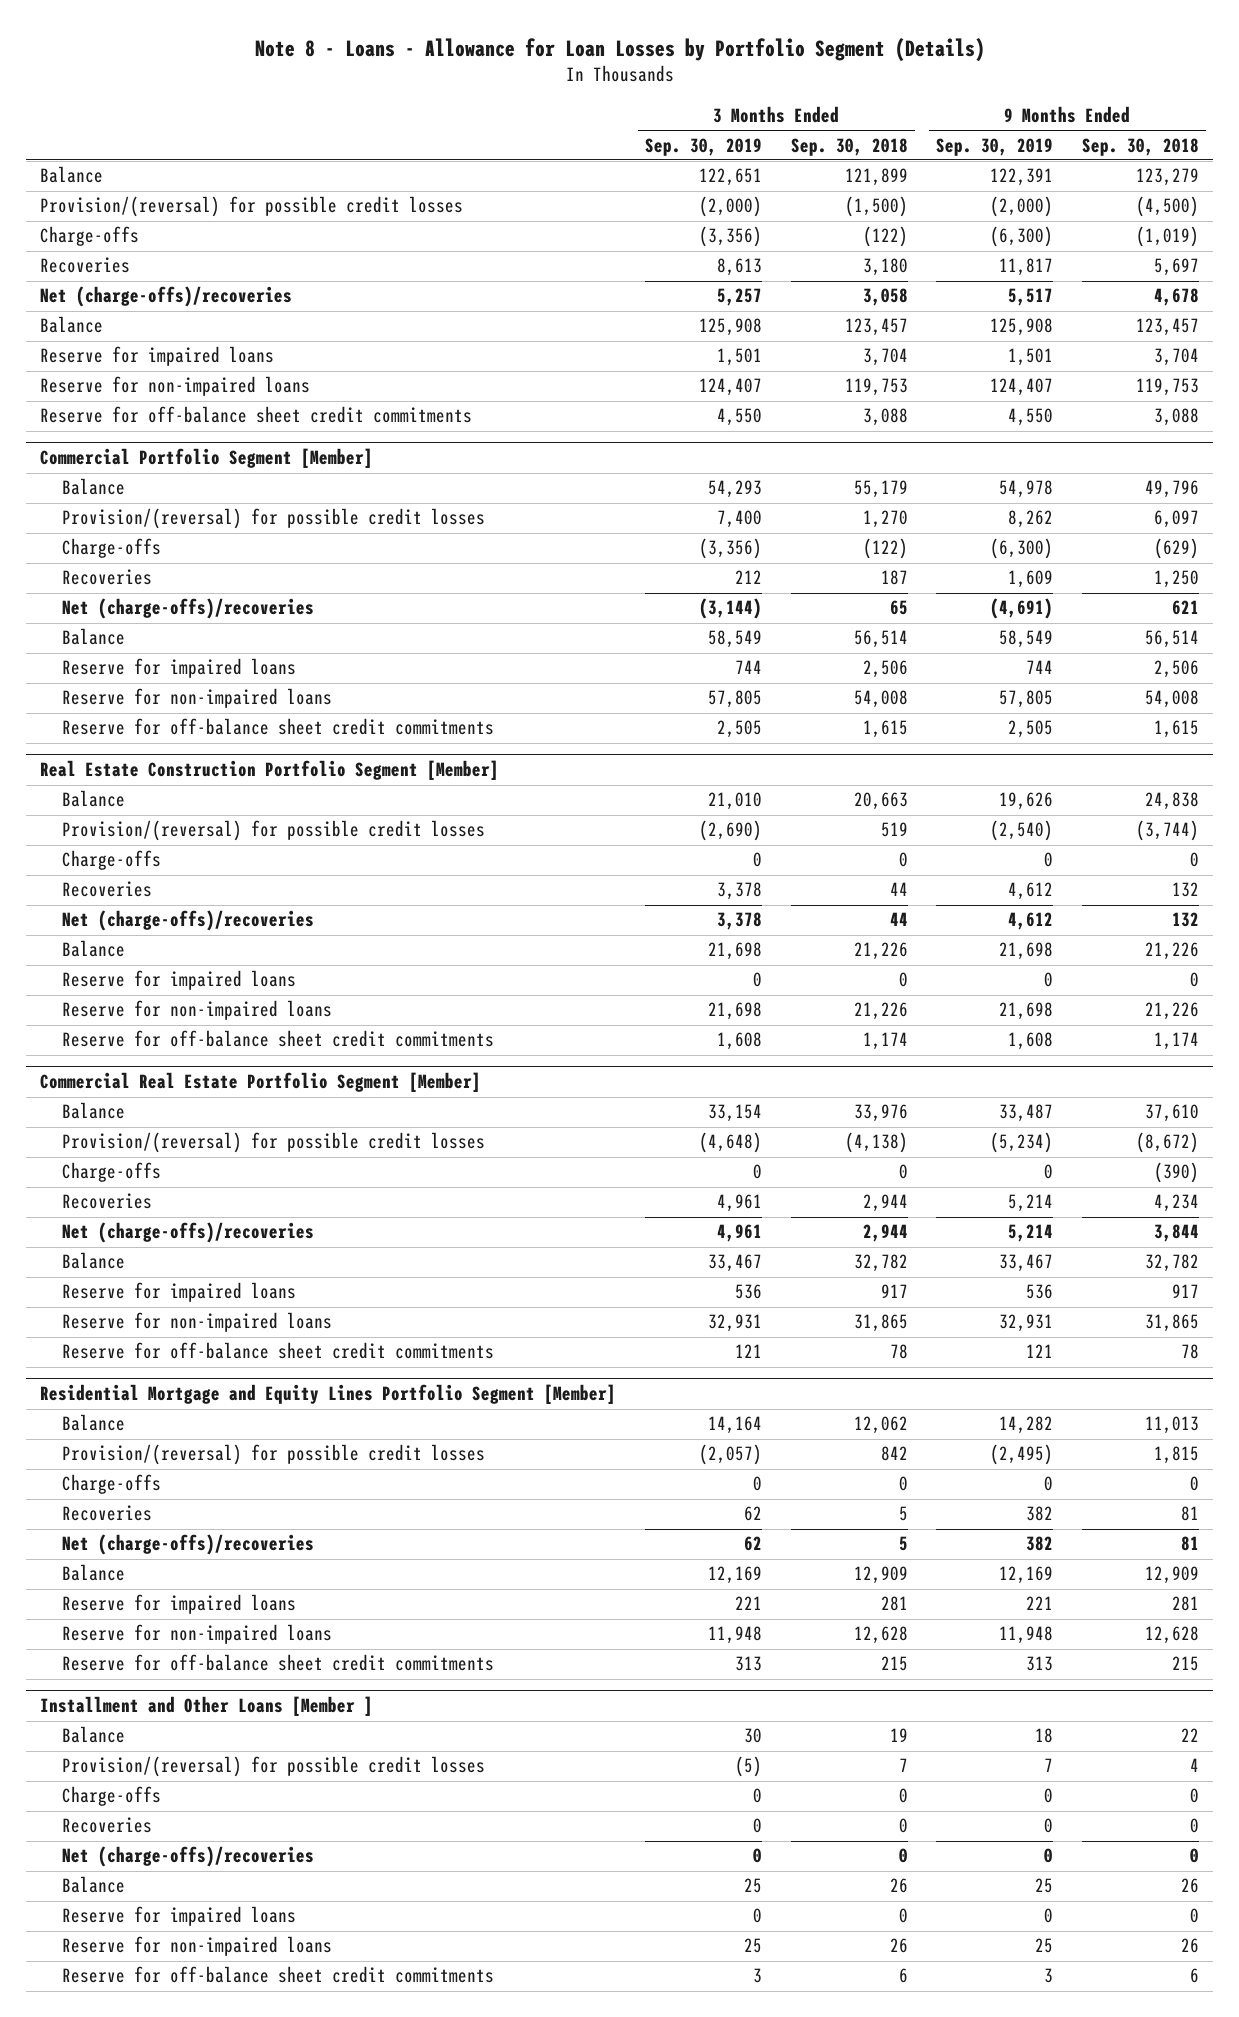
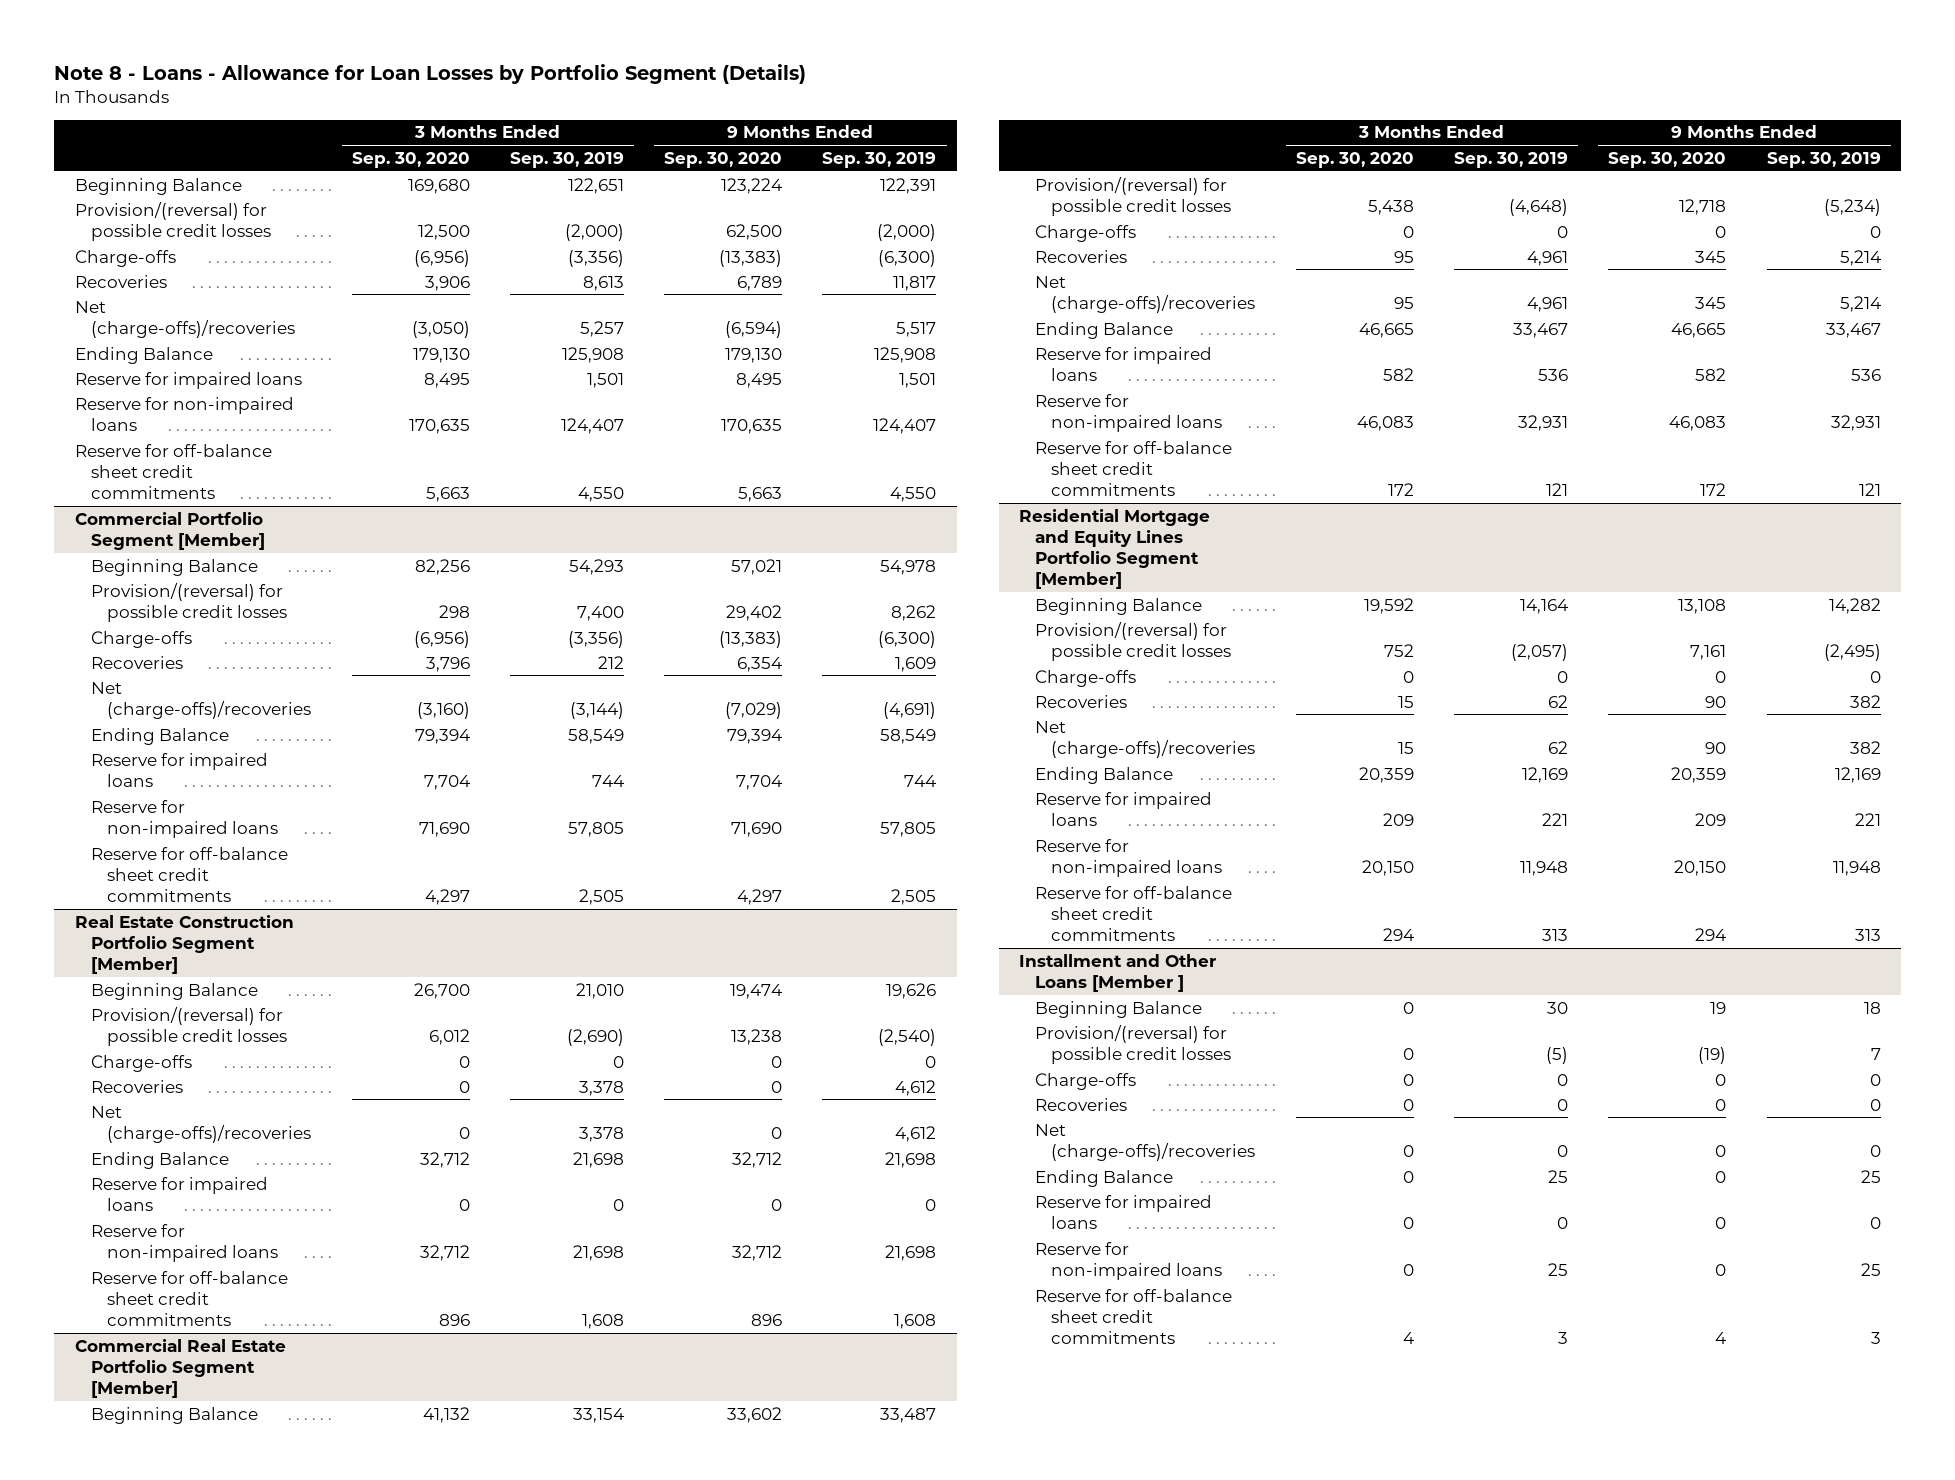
- | 3 Months Ended Sep. 30, 2019 | 3 Months Ended Sep. 30, 2018 | 9 Months Ended Sep. 30, 2019 | 9 Months Ended Sep. 30, 2018
+ | 3 Months Ended Sep. 30, 2020 | 3 Months Ended Sep. 30, 2019 | 9 Months Ended Sep. 30, 2020 | 9 Months Ended Sep. 30, 2019
- Balance | 122,651 | 121,899 | 122,391 | 123,279
+ Beginning Balance | 169,680 | 122,651 | 123,224 | 122,391
- Balance | 125,908 | 123,457 | 125,908 | 123,457
+ Ending Balance | 179,130 | 125,908 | 179,130 | 125,908
@ Commercial Portfolio Segment [Member]
- Balance | 54,293 | 55,179 | 54,978 | 49,796
+ Beginning Balance | 82,256 | 54,293 | 57,021 | 54,978
- Balance | 58,549 | 56,514 | 58,549 | 56,514
+ Ending Balance | 79,394 | 58,549 | 79,394 | 58,549
@ Real Estate Construction Portfolio Segment [Member]
- Balance | 21,010 | 20,663 | 19,626 | 24,838
+ Beginning Balance | 26,700 | 21,010 | 19,474 | 19,626
- Balance | 21,698 | 21,226 | 21,698 | 21,226
+ Ending Balance | 32,712 | 21,698 | 32,712 | 21,698
@ Commercial Real Estate Portfolio Segment [Member]
- Balance | 33,154 | 33,976 | 33,487 | 37,610
+ Beginning Balance | 41,132 | 33,154 | 33,602 | 33,487
- Balance | 33,467 | 32,782 | 33,467 | 32,782
+ Ending Balance | 46,665 | 33,467 | 46,665 | 33,467
@ Residential Mortgage and Equity Lines Portfolio Segment [Member]
- Balance | 14,164 | 12,062 | 14,282 | 11,013
+ Beginning Balance | 19,592 | 14,164 | 13,108 | 14,282
- Balance | 12,169 | 12,909 | 12,169 | 12,909
+ Ending Balance | 20,359 | 12,169 | 20,359 | 12,169
@ Installment and Other Loans [Member ]
- Balance | 30 | 19 | 18 | 22
+ Beginning Balance | 0 | 30 | 19 | 18
- Balance | 25 | 26 | 25 | 26
+ Ending Balance | 0 | 25 | 0 | 25

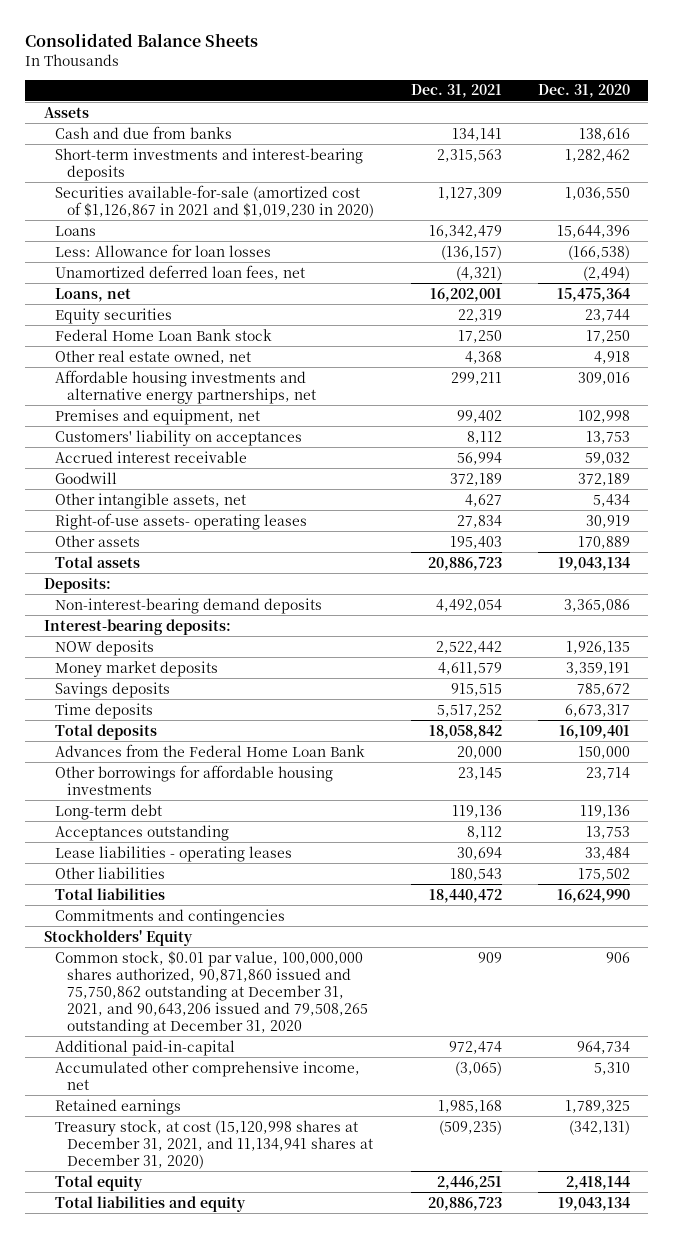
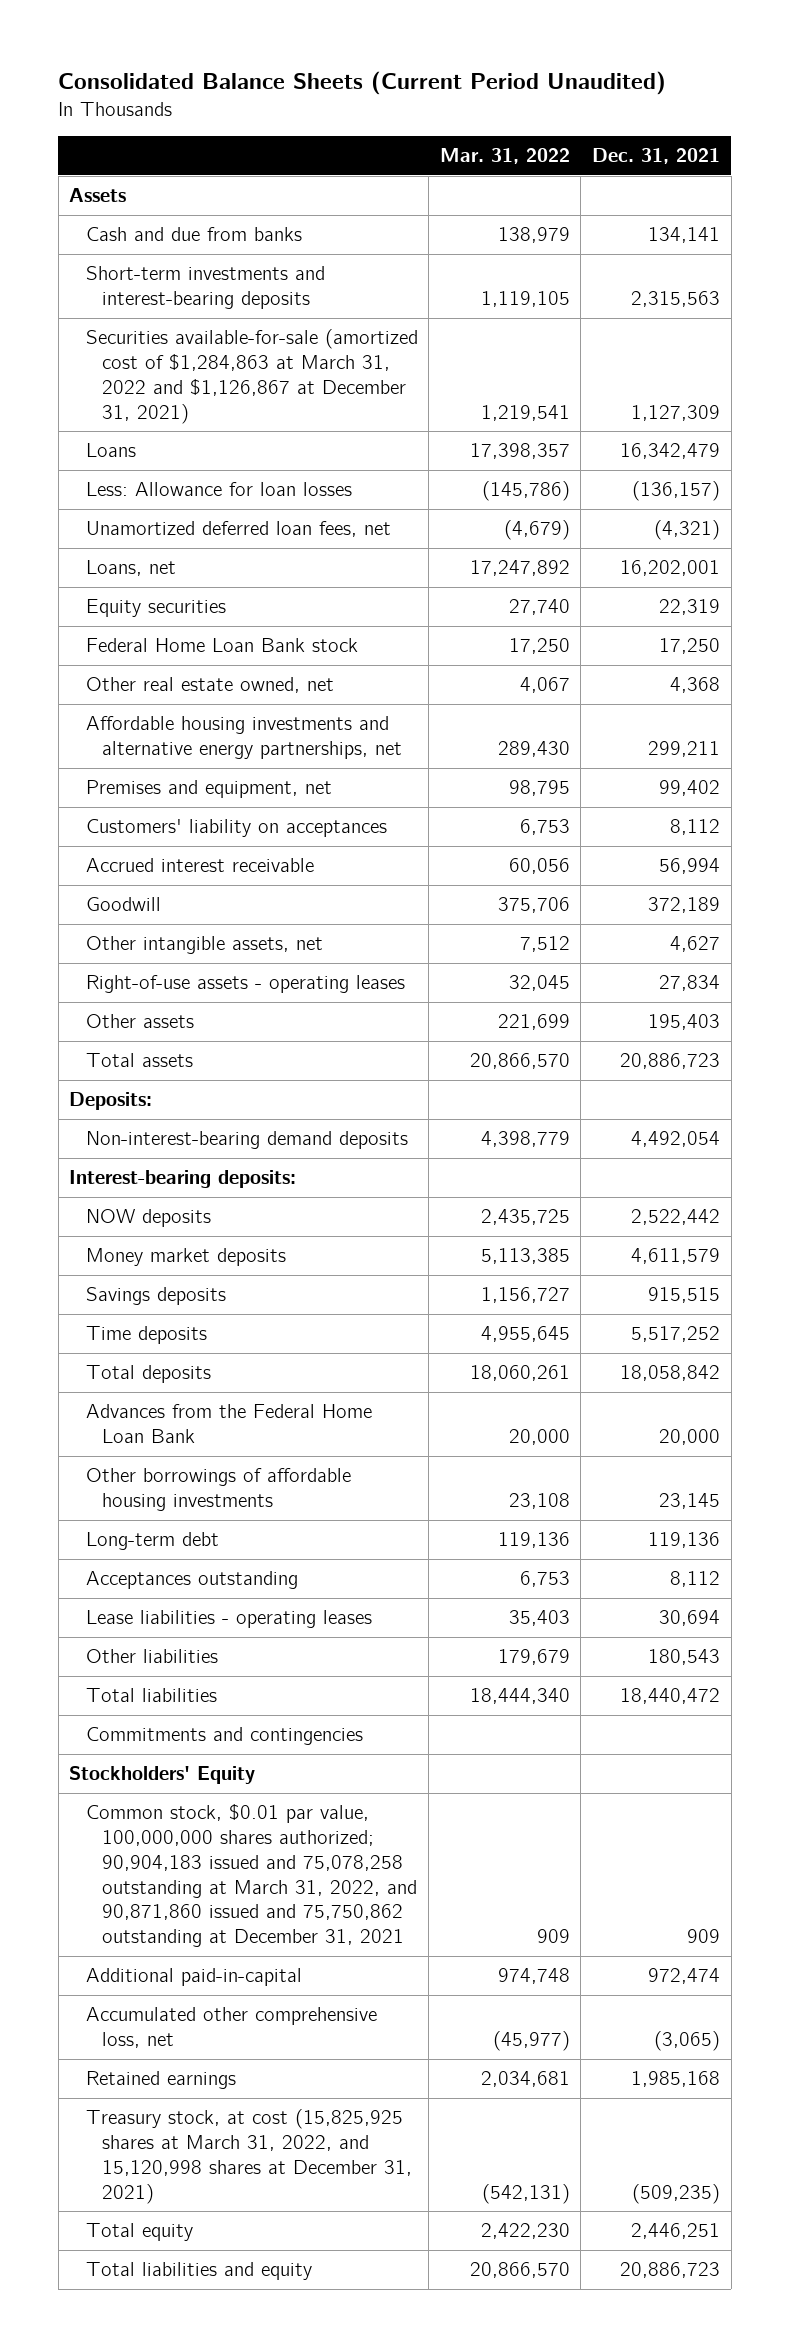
- Consolidated Balance Sheets
+ Consolidated Balance Sheets (Current Period Unaudited)
- | Dec. 31, 2021 | Dec. 31, 2020
+ | Mar. 31, 2022 | Dec. 31, 2021
- Securities available-for-sale (amortized cost of $1,126,867 in 2021 and $1,019,230 in 2020) | 1,127,309 | 1,036,550
+ Securities available-for-sale (amortized cost of $1,284,863 at March 31, 2022 and $1,126,867 at December 31, 2021) | 1,219,541 | 1,127,309
- Right-of-use assets- operating leases | 27,834 | 30,919
+ Right-of-use assets - operating leases | 32,045 | 27,834
- Other borrowings for affordable housing investments | 23,145 | 23,714
+ Other borrowings of affordable housing investments | 23,108 | 23,145
- Common stock, $0.01 par value, 100,000,000 shares authorized, 90,871,860 issued and 75,750,862 outstanding at December 31, 2021, and 90,643,206 issued and 79,508,265 outstanding at December 31, 2020 | 909 | 906
+ Common stock, $0.01 par value, 100,000,000 shares authorized; 90,904,183 issued and 75,078,258 outstanding at March 31, 2022, and 90,871,860 issued and 75,750,862 outstanding at December 31, 2021 | 909 | 909
- Accumulated other comprehensive income, net | (3,065) | 5,310
+ Accumulated other comprehensive loss, net | (45,977) | (3,065)
- Treasury stock, at cost (15,120,998 shares at December 31, 2021, and 11,134,941 shares at December 31, 2020) | (509,235) | (342,131)
+ Treasury stock, at cost (15,825,925 shares at March 31, 2022, and 15,120,998 shares at December 31, 2021) | (542,131) | (509,235)

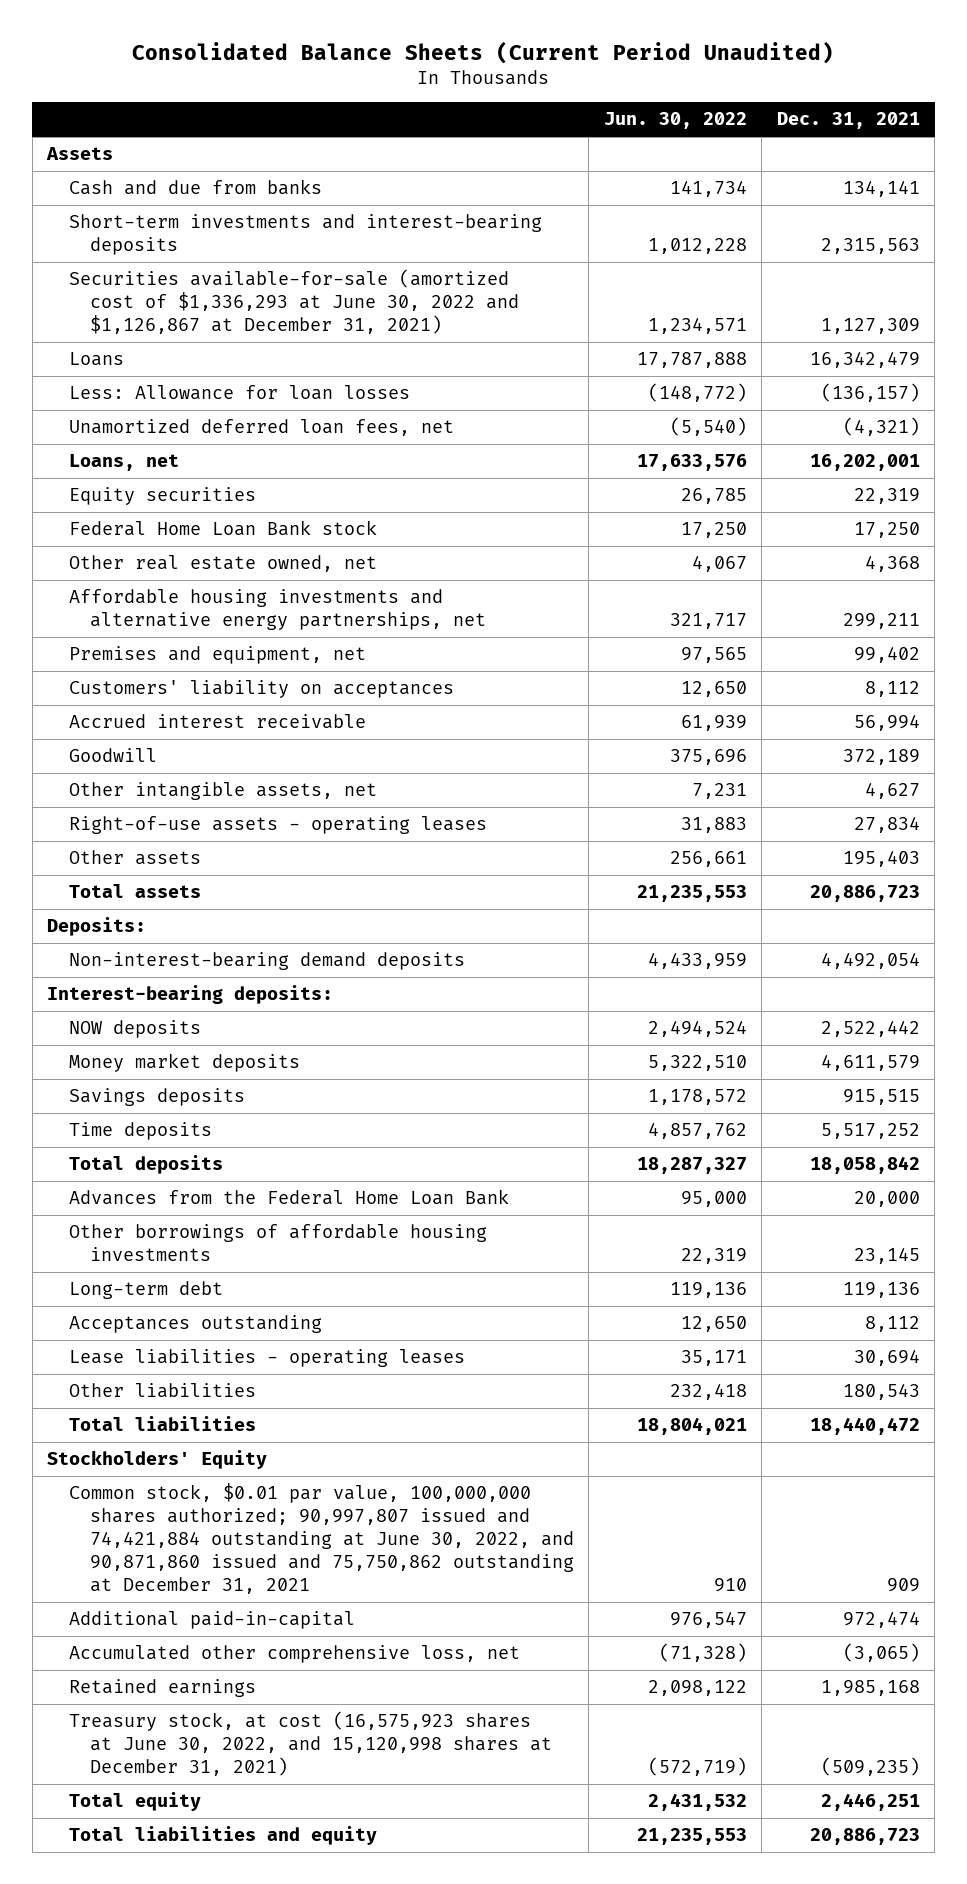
- | Mar. 31, 2022 | Dec. 31, 2021
+ | Jun. 30, 2022 | Dec. 31, 2021
- Securities available-for-sale (amortized cost of $1,284,863 at March 31, 2022 and $1,126,867 at December 31, 2021) | 1,219,541 | 1,127,309
+ Securities available-for-sale (amortized cost of $1,336,293 at June 30, 2022 and $1,126,867 at December 31, 2021) | 1,234,571 | 1,127,309
- Commitments and contingencies
- Common stock, $0.01 par value, 100,000,000 shares authorized; 90,904,183 issued and 75,078,258 outstanding at March 31, 2022, and 90,871,860 issued and 75,750,862 outstanding at December 31, 2021 | 909 | 909
+ Common stock, $0.01 par value, 100,000,000 shares authorized; 90,997,807 issued and 74,421,884 outstanding at June 30, 2022, and 90,871,860 issued and 75,750,862 outstanding at December 31, 2021 | 910 | 909
- Treasury stock, at cost (15,825,925 shares at March 31, 2022, and 15,120,998 shares at December 31, 2021) | (542,131) | (509,235)
+ Treasury stock, at cost (16,575,923 shares at June 30, 2022, and 15,120,998 shares at December 31, 2021) | (572,719) | (509,235)

